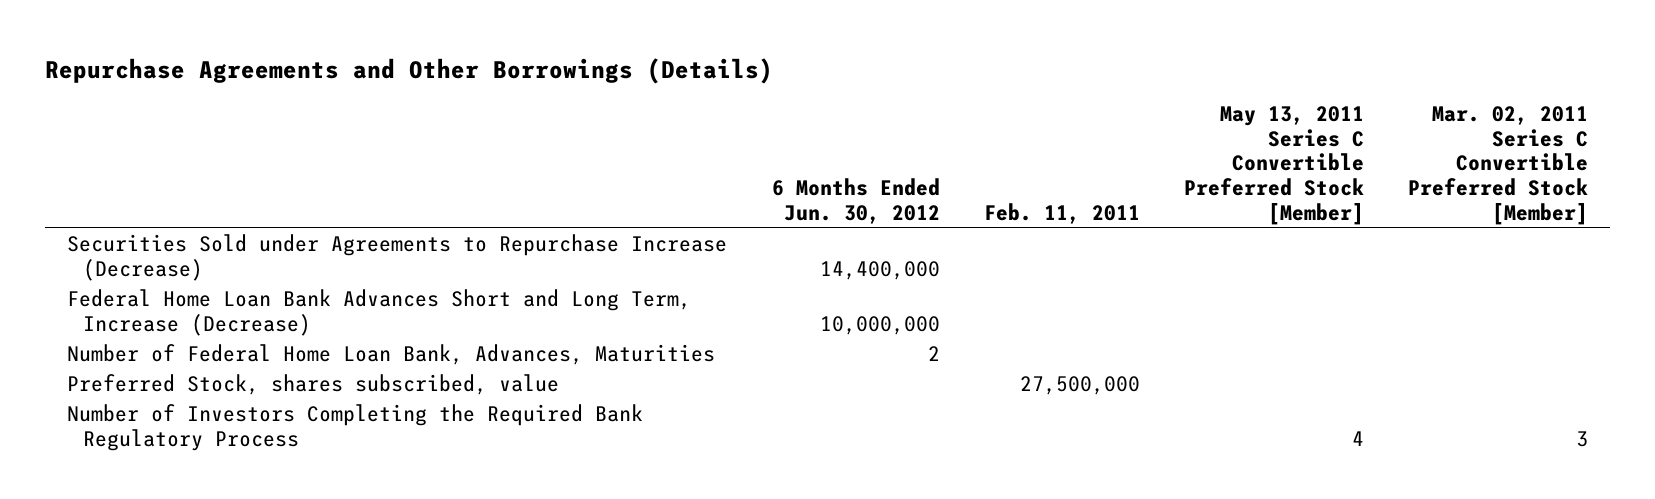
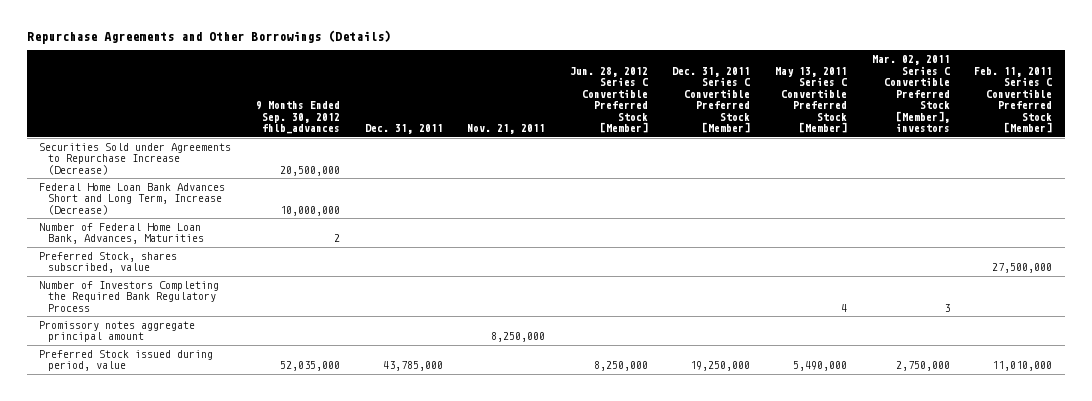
- | 6 Months Ended Jun. 30, 2012 | Feb. 11, 2011 | May 13, 2011 Series C Convertible Preferred Stock [Member] | Mar. 02, 2011 Series C Convertible Preferred Stock [Member]
+ | 9 Months Ended Sep. 30, 2012 fhlb_advances | Dec. 31, 2011 | Nov. 21, 2011 | Jun. 28, 2012 Series C Convertible Preferred Stock [Member] | Dec. 31, 2011 Series C Convertible Preferred Stock [Member] | May 13, 2011 Series C Convertible Preferred Stock [Member] | Mar. 02, 2011 Series C Convertible Preferred Stock [Member], investors | Feb. 11, 2011 Series C Convertible Preferred Stock [Member]
+ Promissory notes aggregate principal amount | | | 8,250,000 | | | | |
+ Preferred Stock issued during period, value | 52,035,000 | 43,785,000 | | 8,250,000 | 19,250,000 | 5,490,000 | 2,750,000 | 11,010,000

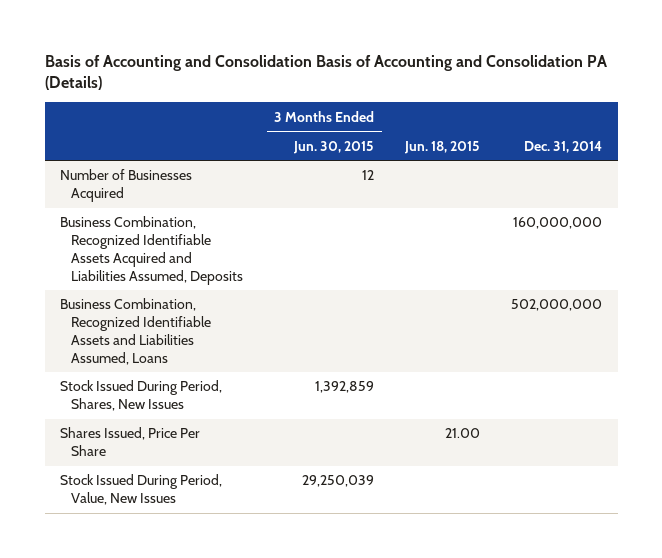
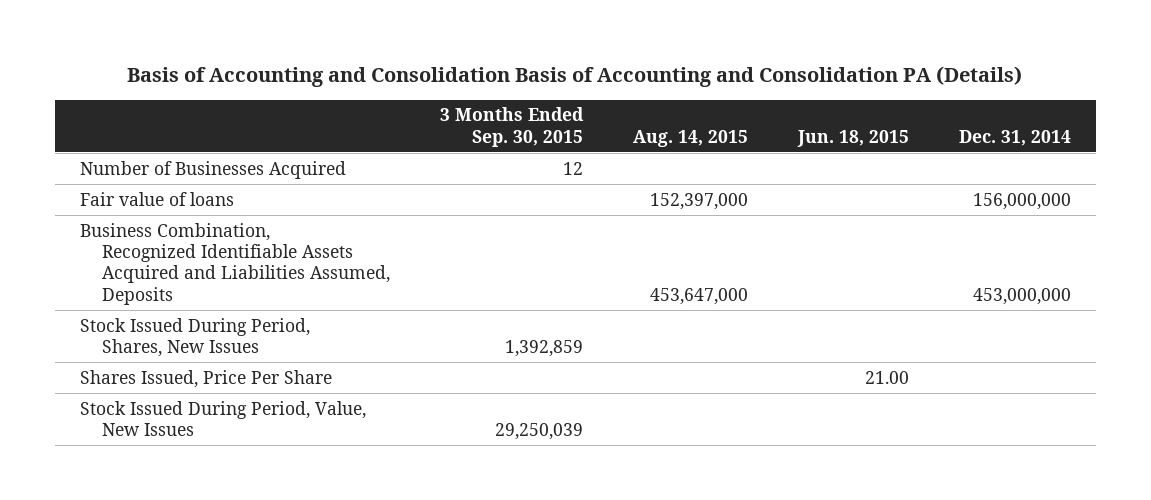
- | 3 Months Ended Jun. 30, 2015 | Jun. 18, 2015 | Dec. 31, 2014
+ | 3 Months Ended Sep. 30, 2015 | Aug. 14, 2015 | Jun. 18, 2015 | Dec. 31, 2014
- Business Combination, Recognized Identifiable Assets Acquired and Liabilities Assumed, Deposits | | | 160,000,000
- Business Combination, Recognized Identifiable Assets and Liabilities Assumed, Loans | | | 502,000,000
+ Fair value of loans | | 152,397,000 | | 156,000,000
+ Business Combination, Recognized Identifiable Assets Acquired and Liabilities Assumed, Deposits | | 453,647,000 | | 453,000,000

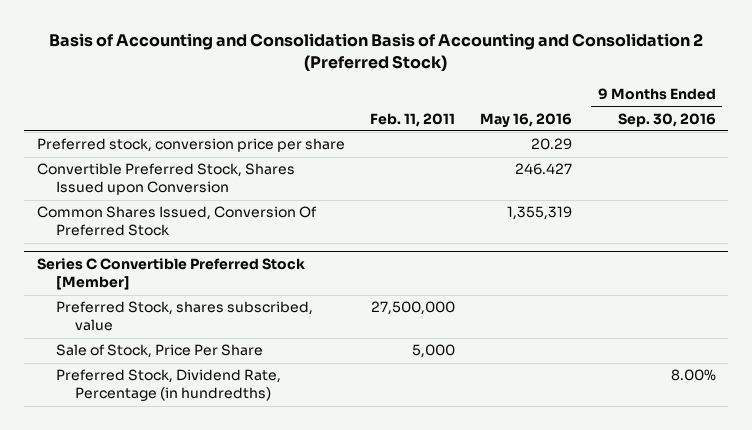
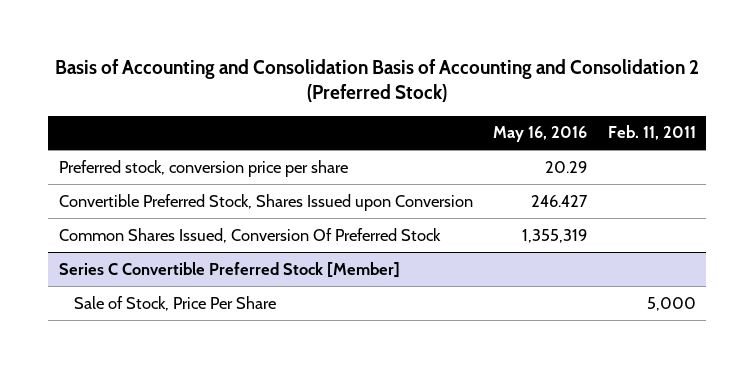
- | Feb. 11, 2011 | May 16, 2016 | 9 Months Ended Sep. 30, 2016
+ | May 16, 2016 | Feb. 11, 2011
@ Series C Convertible Preferred Stock [Member]
- Preferred Stock, shares subscribed, value | 27,500,000 | |
- Preferred Stock, Dividend Rate, Percentage (in hundredths) | | | 8.00%

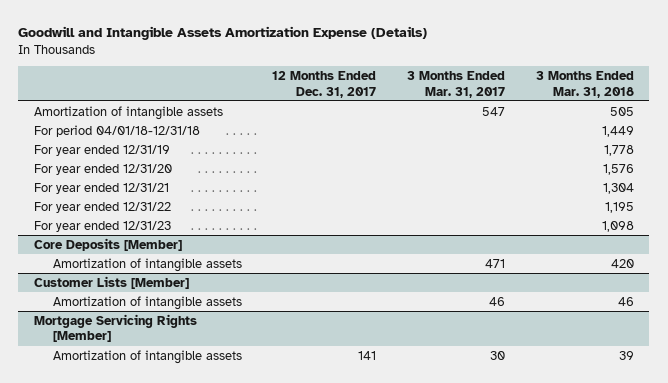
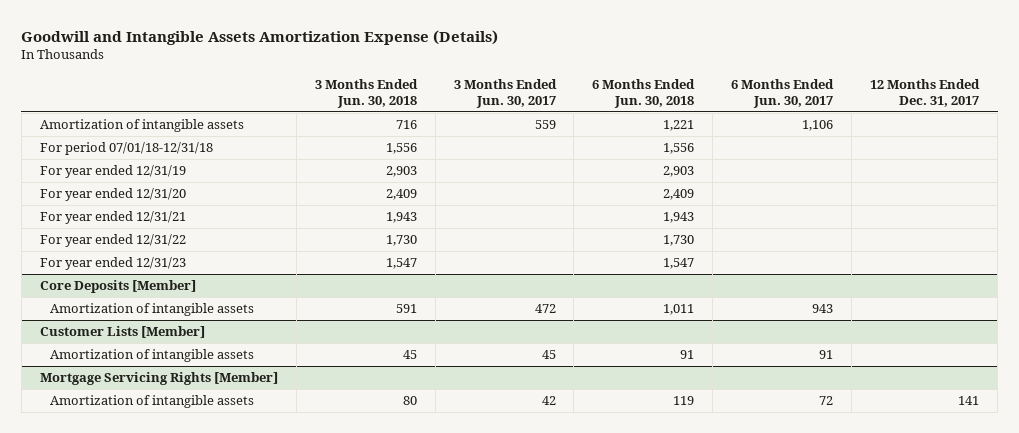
- | 12 Months Ended Dec. 31, 2017 | 3 Months Ended Mar. 31, 2017 | 3 Months Ended Mar. 31, 2018
+ | 3 Months Ended Jun. 30, 2018 | 3 Months Ended Jun. 30, 2017 | 6 Months Ended Jun. 30, 2018 | 6 Months Ended Jun. 30, 2017 | 12 Months Ended Dec. 31, 2017
- For period 04/01/18-12/31/18 | | | 1,449
+ For period 07/01/18-12/31/18 | 1,556 | | 1,556 | |

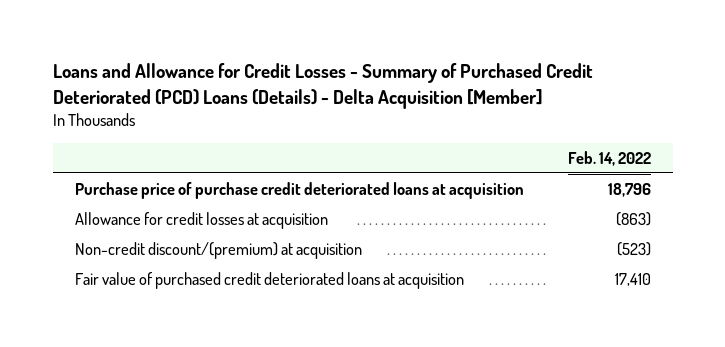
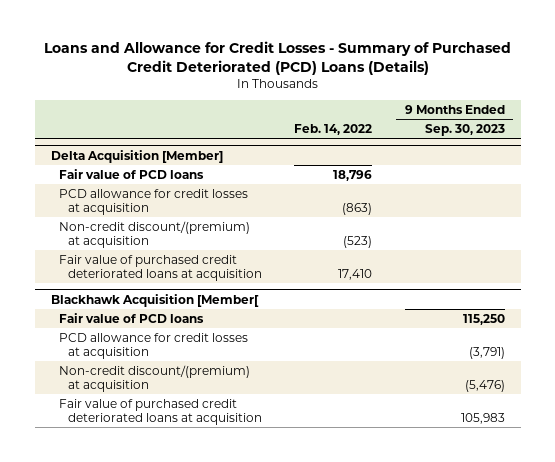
- Loans and Allowance for Credit Losses - Summary of Purchased Credit Deteriorated (PCD) Loans (Details) - Delta Acquisition [Member]
+ Loans and Allowance for Credit Losses - Summary of Purchased Credit Deteriorated (PCD) Loans (Details)
- | Feb. 14, 2022
+ | Feb. 14, 2022 | 9 Months Ended Sep. 30, 2023
- Purchase price of purchase credit deteriorated loans at acquisition | 18,796
- Allowance for credit losses at acquisition | (863)
+ Delta Acquisition [Member]
+ Fair value of PCD loans | 18,796 |
+ PCD allowance for credit losses at acquisition | (863) |
+ Blackhawk Acquisition [Member[
+ Fair value of PCD loans | | 115,250
+ PCD allowance for credit losses at acquisition | | (3,791)
+ Non-credit discount/(premium) at acquisition | | (5,476)
+ Fair value of purchased credit deteriorated loans at acquisition | | 105,983

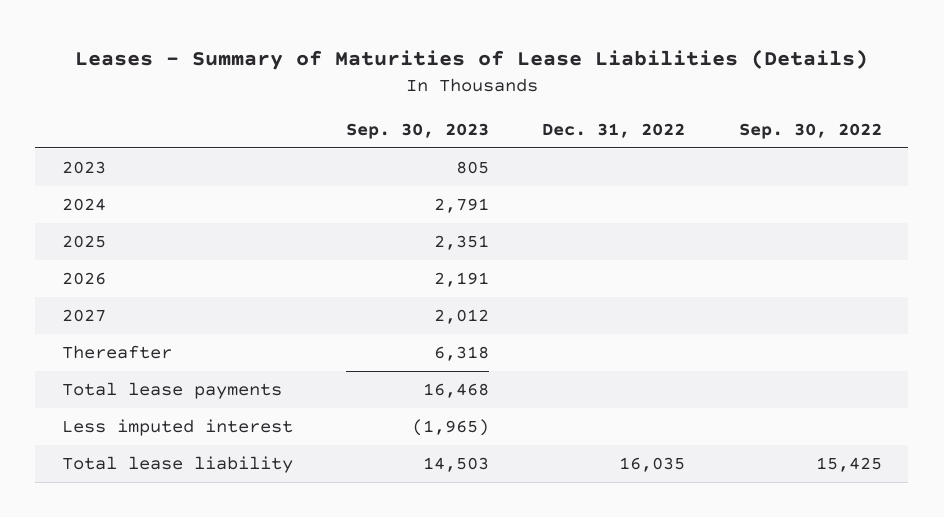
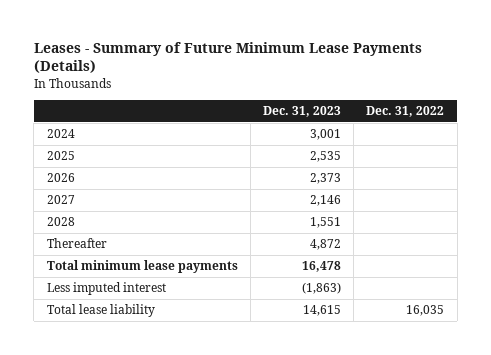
- Leases - Summary of Maturities of Lease Liabilities (Details)
+ Leases - Summary of Future Minimum Lease Payments (Details)
- | Sep. 30, 2023 | Dec. 31, 2022 | Sep. 30, 2022
+ | Dec. 31, 2023 | Dec. 31, 2022
- 2023 | 805 | |
+ 2028 | 1,551 |
- Total lease payments | 16,468 | |
+ Total minimum lease payments | 16,478 |

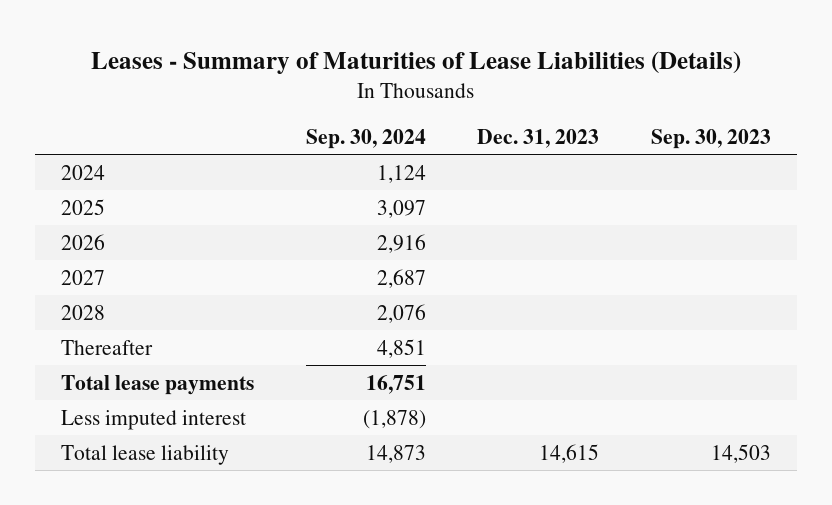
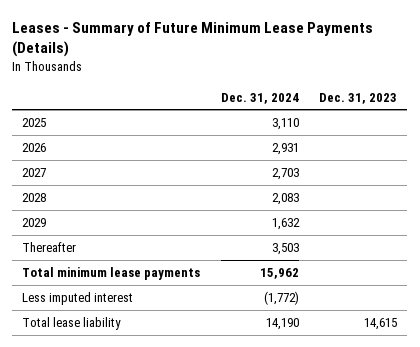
- Leases - Summary of Maturities of Lease Liabilities (Details)
+ Leases - Summary of Future Minimum Lease Payments (Details)
- | Sep. 30, 2024 | Dec. 31, 2023 | Sep. 30, 2023
+ | Dec. 31, 2024 | Dec. 31, 2023
- 2024 | 1,124 | |
+ 2029 | 1,632 |
- Total lease payments | 16,751 | |
+ Total minimum lease payments | 15,962 |

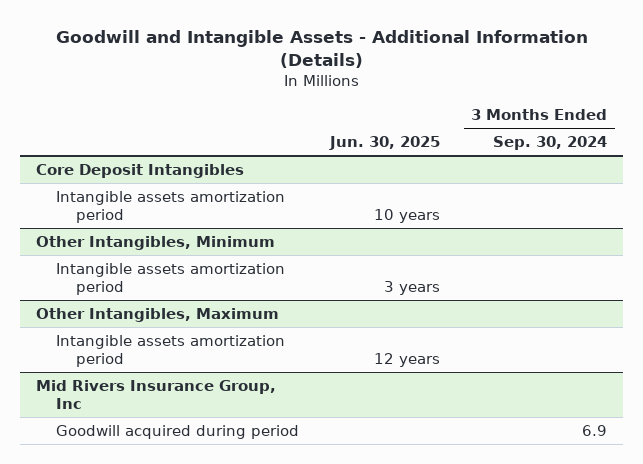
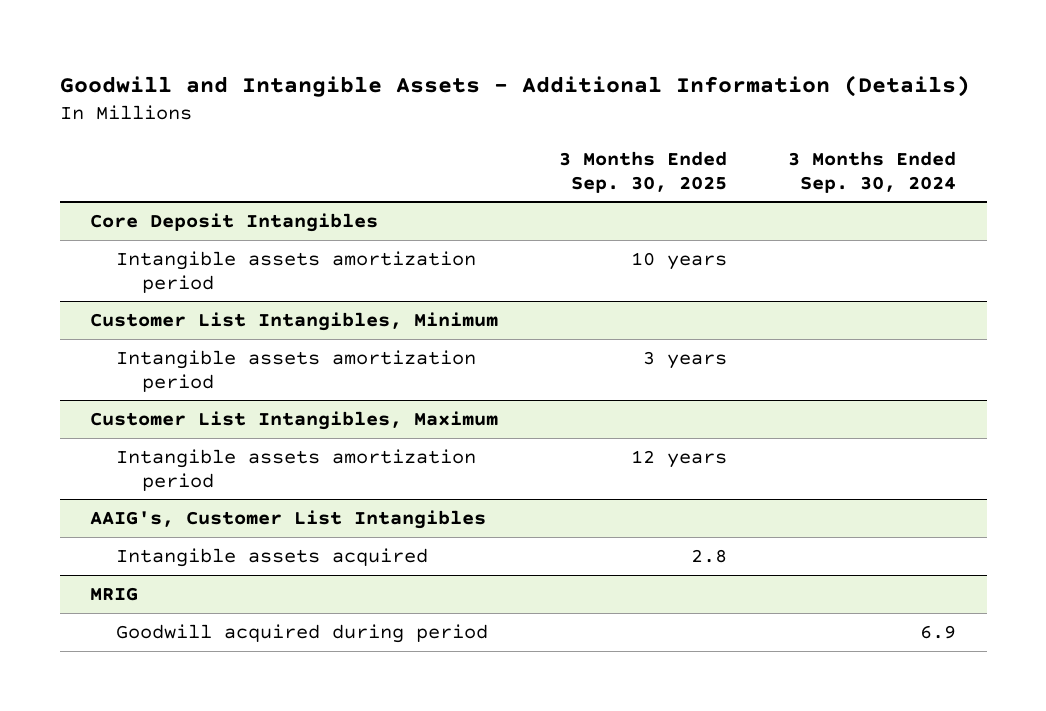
- | Jun. 30, 2025 | 3 Months Ended Sep. 30, 2024
+ | 3 Months Ended Sep. 30, 2025 | 3 Months Ended Sep. 30, 2024
- Other Intangibles, Minimum
- Intangible assets amortization period | 3 years |
- Other Intangibles, Maximum
- Intangible assets amortization period | 12 years |
- Mid Rivers Insurance Group, Inc
+ Customer List Intangibles, Minimum
+ Intangible assets amortization period | 3 years |
+ Customer List Intangibles, Maximum
+ Intangible assets amortization period | 12 years |
+ AAIG's, Customer List Intangibles
+ Intangible assets acquired | 2.8 |
+ MRIG

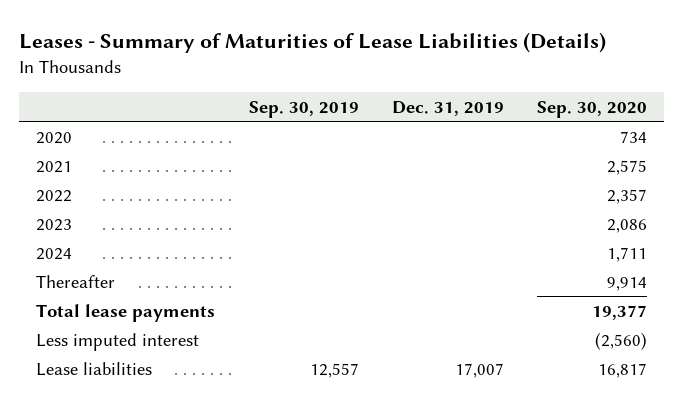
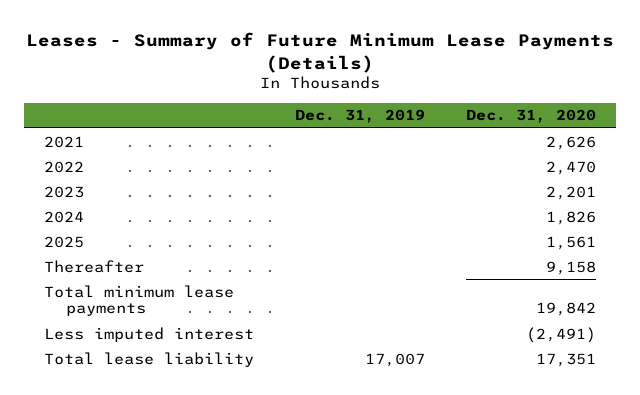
- Leases - Summary of Maturities of Lease Liabilities (Details)
+ Leases - Summary of Future Minimum Lease Payments (Details)
- | Sep. 30, 2019 | Dec. 31, 2019 | Sep. 30, 2020
+ | Dec. 31, 2019 | Dec. 31, 2020
- 2020 | | | 734
+ 2025 | | 1,561
- Total lease payments | | | 19,377
+ Total minimum lease payments | | 19,842
- Lease liabilities | 12,557 | 17,007 | 16,817
+ Total lease liability | 17,007 | 17,351

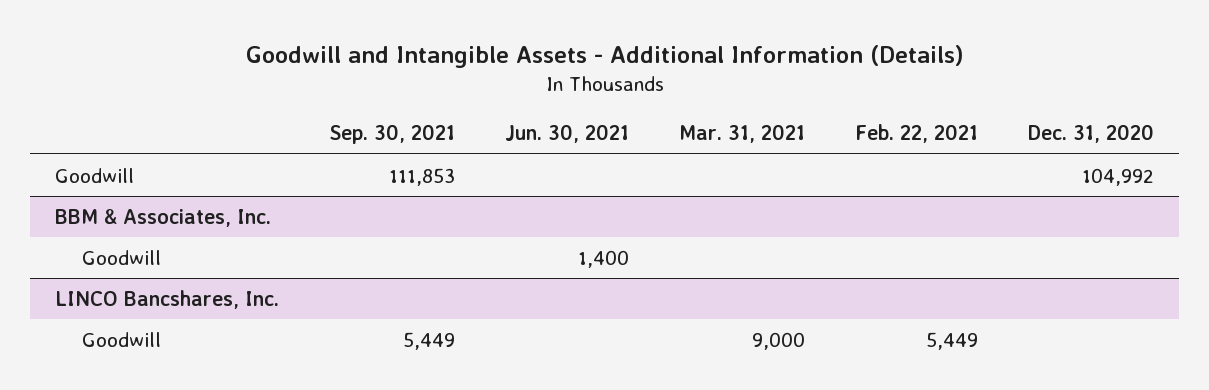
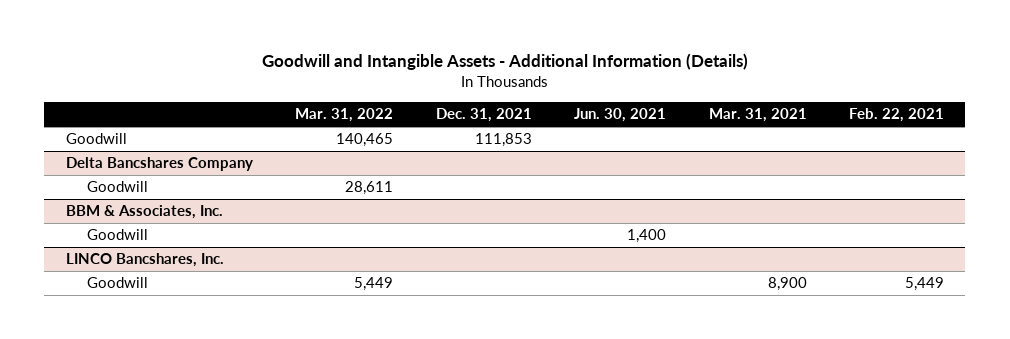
- | Sep. 30, 2021 | Jun. 30, 2021 | Mar. 31, 2021 | Feb. 22, 2021 | Dec. 31, 2020
+ | Mar. 31, 2022 | Dec. 31, 2021 | Jun. 30, 2021 | Mar. 31, 2021 | Feb. 22, 2021
+ Delta Bancshares Company
+ Goodwill | 28,611 | | | |
@ LINCO Bancshares, Inc.
- Goodwill | 5,449 | | 9,000 | 5,449 |
+ Goodwill | 5,449 | | | 8,900 | 5,449

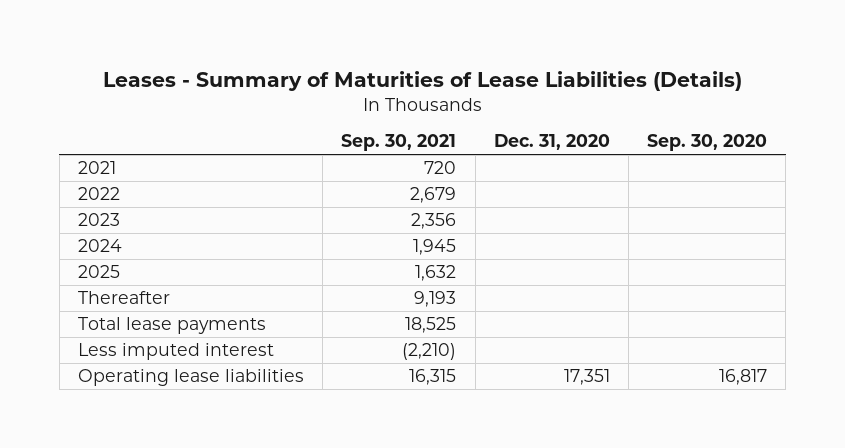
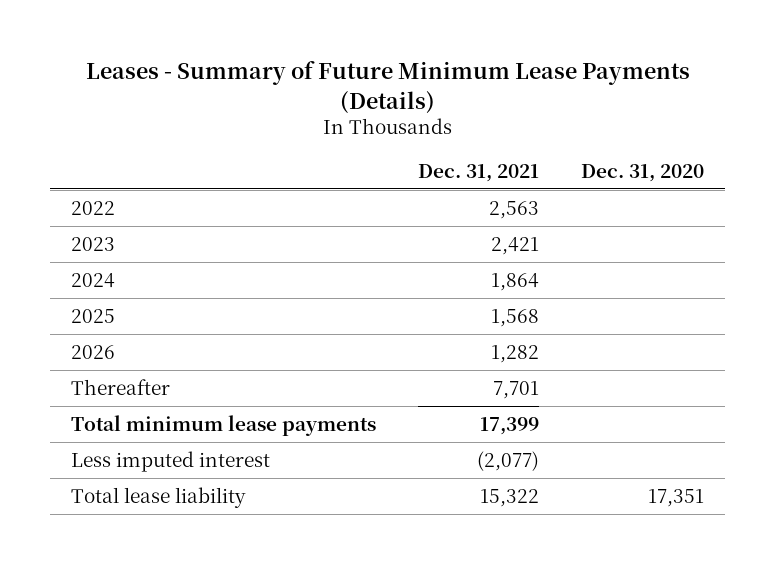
- Leases - Summary of Maturities of Lease Liabilities (Details)
+ Leases - Summary of Future Minimum Lease Payments (Details)
- | Sep. 30, 2021 | Dec. 31, 2020 | Sep. 30, 2020
+ | Dec. 31, 2021 | Dec. 31, 2020
- 2021 | 720 | |
+ 2026 | 1,282 |
- Total lease payments | 18,525 | |
+ Total minimum lease payments | 17,399 |
- Operating lease liabilities | 16,315 | 17,351 | 16,817
+ Total lease liability | 15,322 | 17,351

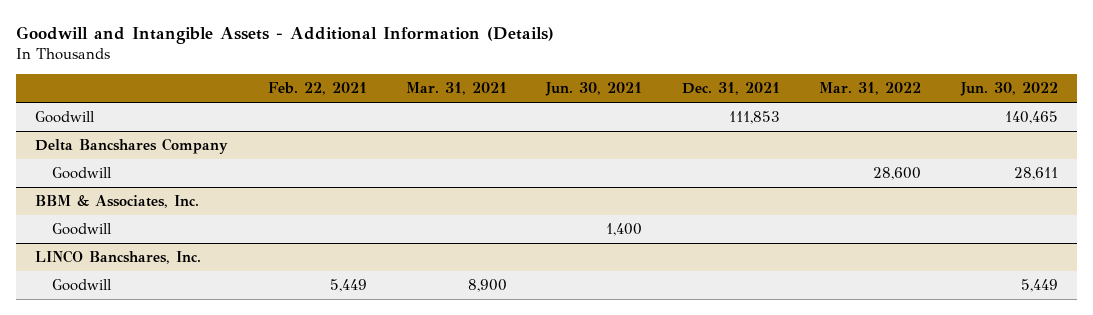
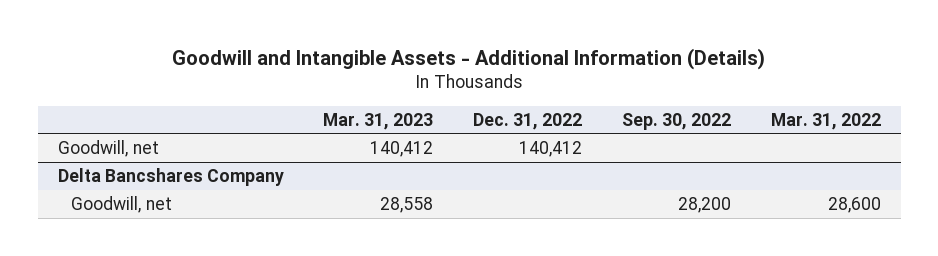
- | Feb. 22, 2021 | Mar. 31, 2021 | Jun. 30, 2021 | Dec. 31, 2021 | Mar. 31, 2022 | Jun. 30, 2022
+ | Mar. 31, 2023 | Dec. 31, 2022 | Sep. 30, 2022 | Mar. 31, 2022
- Goodwill | | | | 111,853 | | 140,465
+ Goodwill, net | 140,412 | 140,412 | |
@ Delta Bancshares Company
- Goodwill | | | | | 28,600 | 28,611
- BBM & Associates, Inc.
- Goodwill | | | 1,400 | | |
- LINCO Bancshares, Inc.
- Goodwill | 5,449 | 8,900 | | | | 5,449
@ Delta Bancshares Company
+ Goodwill, net | 28,558 | | 28,200 | 28,600

